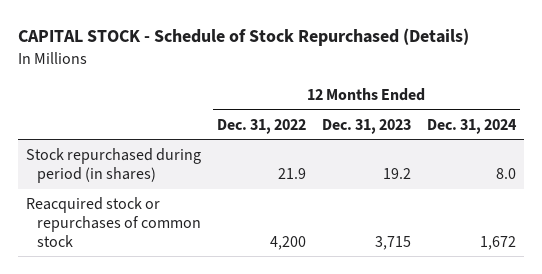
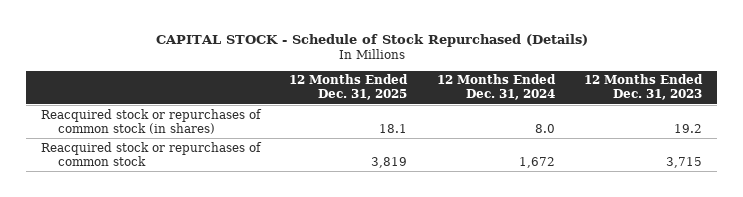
- | 12 Months Ended Dec. 31, 2022 | 12 Months Ended Dec. 31, 2023 | 12 Months Ended Dec. 31, 2024
+ | 12 Months Ended Dec. 31, 2025 | 12 Months Ended Dec. 31, 2024 | 12 Months Ended Dec. 31, 2023
- Stock repurchased during period (in shares) | 21.9 | 19.2 | 8.0
+ Reacquired stock or repurchases of common stock (in shares) | 18.1 | 8.0 | 19.2

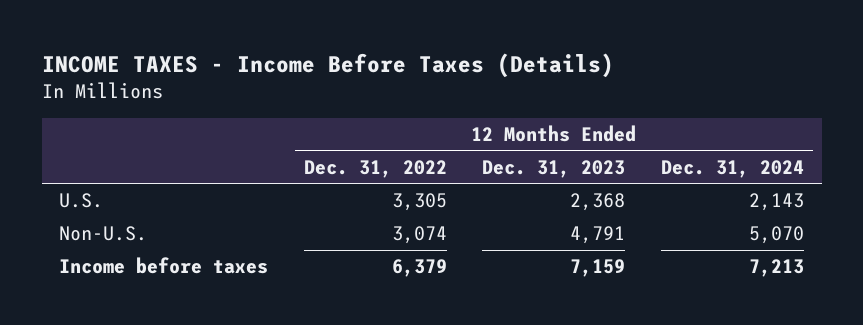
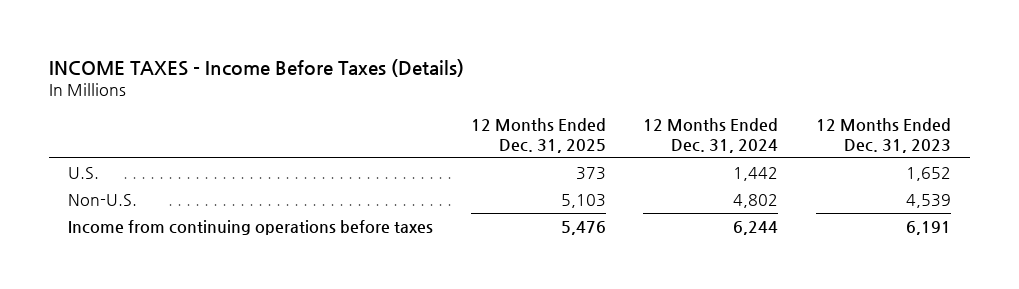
- | 12 Months Ended Dec. 31, 2022 | 12 Months Ended Dec. 31, 2023 | 12 Months Ended Dec. 31, 2024
+ | 12 Months Ended Dec. 31, 2025 | 12 Months Ended Dec. 31, 2024 | 12 Months Ended Dec. 31, 2023
- U.S. | 3,305 | 2,368 | 2,143
- Non-U.S. | 3,074 | 4,791 | 5,070
- Income before taxes | 6,379 | 7,159 | 7,213
+ U.S. | 373 | 1,442 | 1,652
+ Non-U.S. | 5,103 | 4,802 | 4,539
+ Income from continuing operations before taxes | 5,476 | 6,244 | 6,191

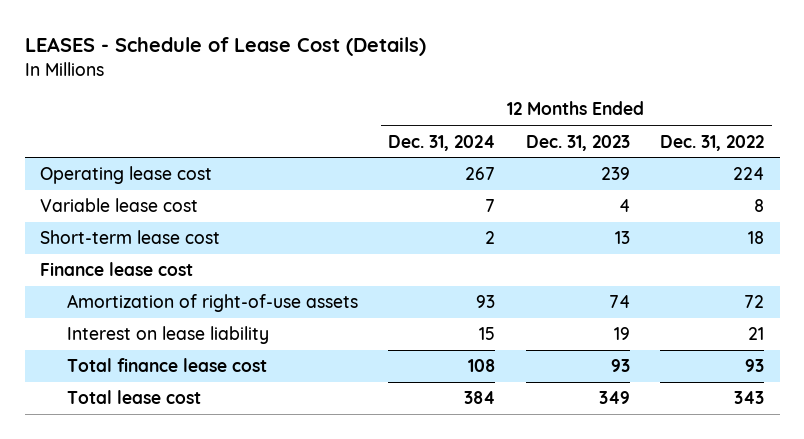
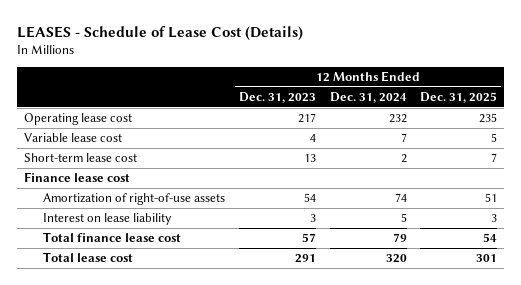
- | 12 Months Ended Dec. 31, 2024 | 12 Months Ended Dec. 31, 2023 | 12 Months Ended Dec. 31, 2022
+ | 12 Months Ended Dec. 31, 2023 | 12 Months Ended Dec. 31, 2024 | 12 Months Ended Dec. 31, 2025
- Operating lease cost | 267 | 239 | 224
+ Operating lease cost | 217 | 232 | 235
- Amortization of right-of-use assets | 93 | 74 | 72
- Interest on lease liability | 15 | 19 | 21
- Total finance lease cost | 108 | 93 | 93
- Total lease cost | 384 | 349 | 343
+ Amortization of right-of-use assets | 54 | 74 | 51
+ Interest on lease liability | 3 | 5 | 3
+ Total finance lease cost | 57 | 79 | 54
+ Total lease cost | 291 | 320 | 301

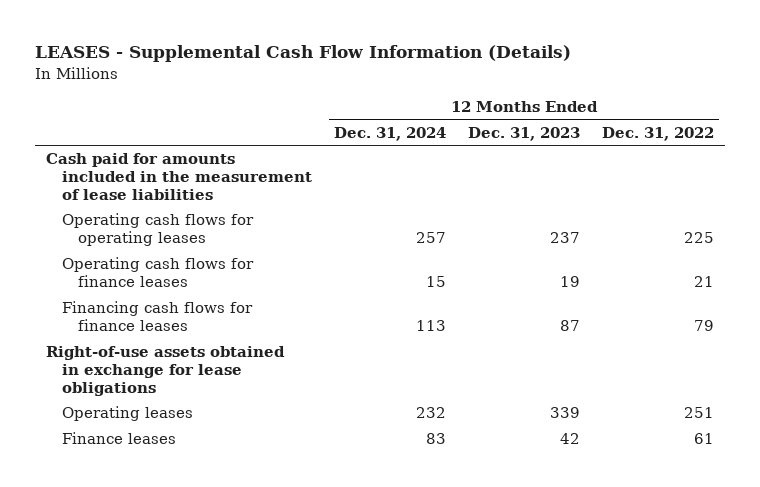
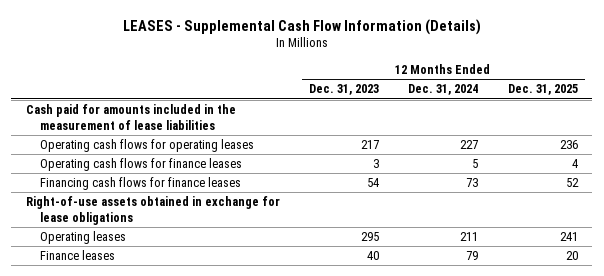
- | 12 Months Ended Dec. 31, 2024 | 12 Months Ended Dec. 31, 2023 | 12 Months Ended Dec. 31, 2022
+ | 12 Months Ended Dec. 31, 2023 | 12 Months Ended Dec. 31, 2024 | 12 Months Ended Dec. 31, 2025
- Operating cash flows for operating leases | 257 | 237 | 225
- Operating cash flows for finance leases | 15 | 19 | 21
- Financing cash flows for finance leases | 113 | 87 | 79
+ Operating cash flows for operating leases | 217 | 227 | 236
+ Operating cash flows for finance leases | 3 | 5 | 4
+ Financing cash flows for finance leases | 54 | 73 | 52
- Operating leases | 232 | 339 | 251
- Finance leases | 83 | 42 | 61
+ Operating leases | 295 | 211 | 241
+ Finance leases | 40 | 79 | 20

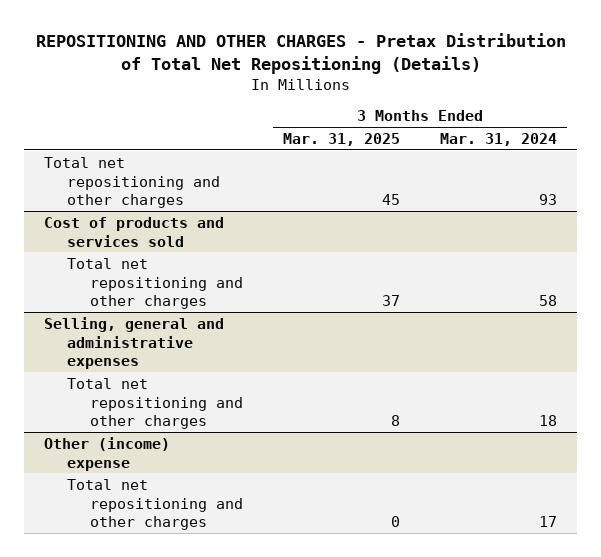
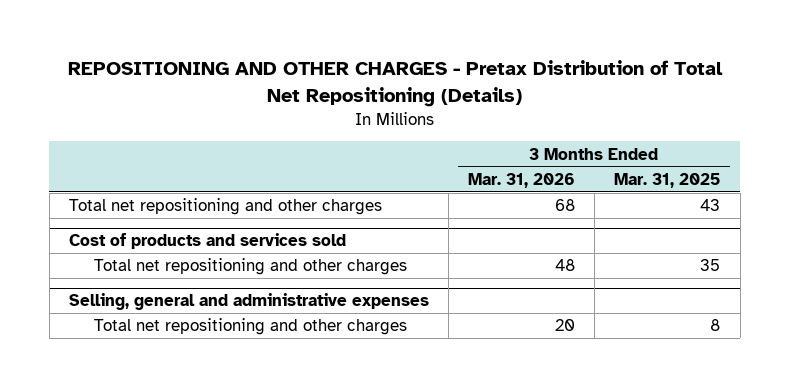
- | 3 Months Ended Mar. 31, 2025 | 3 Months Ended Mar. 31, 2024
+ | 3 Months Ended Mar. 31, 2026 | 3 Months Ended Mar. 31, 2025
- Total net repositioning and other charges | 45 | 93
+ Total net repositioning and other charges | 68 | 43
@ Cost of products and services sold
- Total net repositioning and other charges | 37 | 58
+ Total net repositioning and other charges | 48 | 35
- Other (income) expense
- Total net repositioning and other charges | 0 | 17

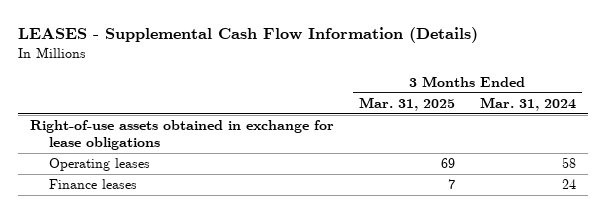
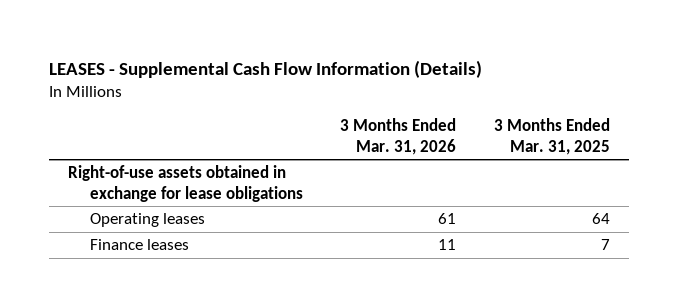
- | 3 Months Ended Mar. 31, 2025 | 3 Months Ended Mar. 31, 2024
+ | 3 Months Ended Mar. 31, 2026 | 3 Months Ended Mar. 31, 2025
- Operating leases | 69 | 58
+ Operating leases | 61 | 64

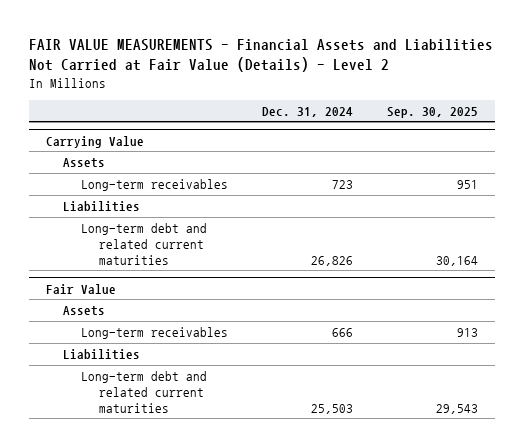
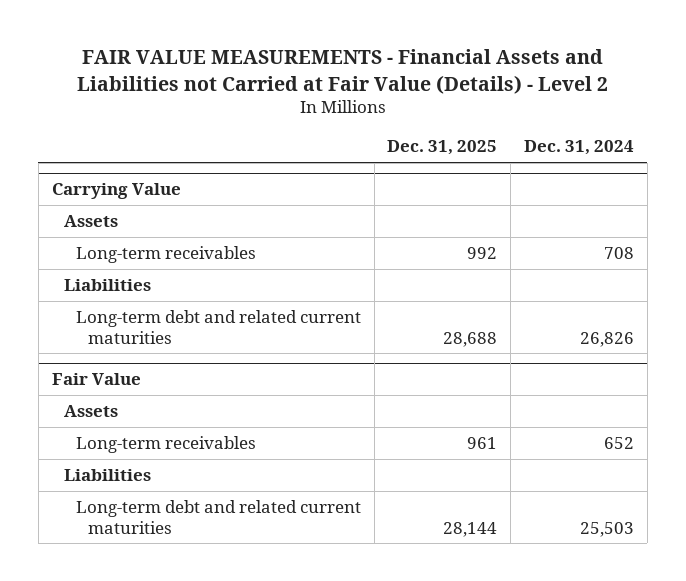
- FAIR VALUE MEASUREMENTS - Financial Assets and Liabilities Not Carried at Fair Value (Details) - Level 2
+ FAIR VALUE MEASUREMENTS - Financial Assets and Liabilities not Carried at Fair Value (Details) - Level 2
- | Dec. 31, 2024 | Sep. 30, 2025
+ | Dec. 31, 2025 | Dec. 31, 2024
@ Carrying Value
- Long-term receivables | 723 | 951
+ Long-term receivables | 992 | 708
@ Fair Value
- Long-term receivables | 666 | 913
+ Long-term receivables | 961 | 652

